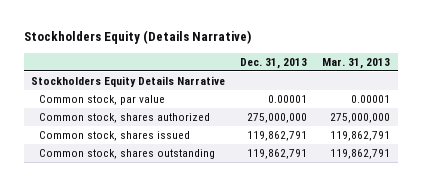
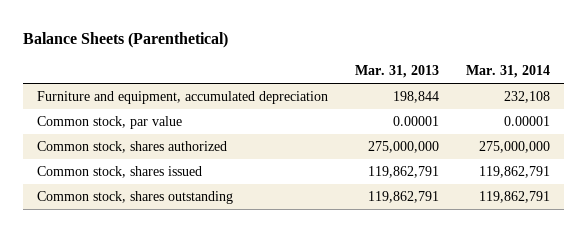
- Stockholders Equity (Details Narrative)
+ Balance Sheets (Parenthetical)
- | Dec. 31, 2013 | Mar. 31, 2013
+ | Mar. 31, 2013 | Mar. 31, 2014
- Stockholders Equity Details Narrative
+ Furniture and equipment, accumulated depreciation | 198,844 | 232,108

